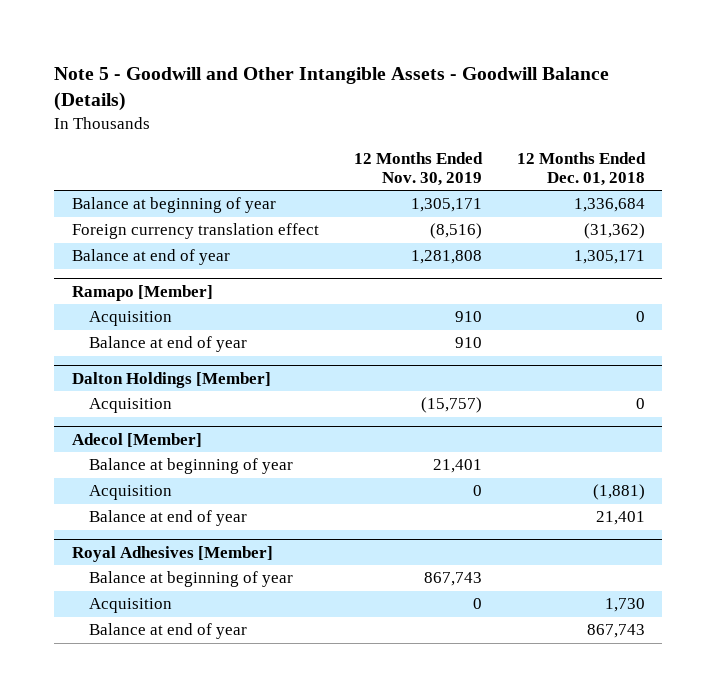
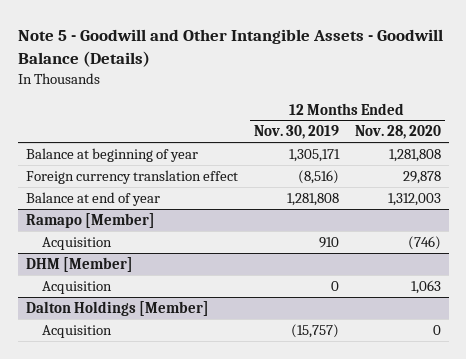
- | 12 Months Ended Nov. 30, 2019 | 12 Months Ended Dec. 01, 2018
+ | 12 Months Ended Nov. 30, 2019 | 12 Months Ended Nov. 28, 2020
@ Ramapo [Member]
- Balance at end of year | 910 |
+ DHM [Member]
+ Acquisition | 0 | 1,063
- Adecol [Member]
- Balance at beginning of year | 21,401 |
- Acquisition | 0 | (1,881)
- Balance at end of year | | 21,401
- Royal Adhesives [Member]
- Balance at beginning of year | 867,743 |
- Acquisition | 0 | 1,730
- Balance at end of year | | 867,743

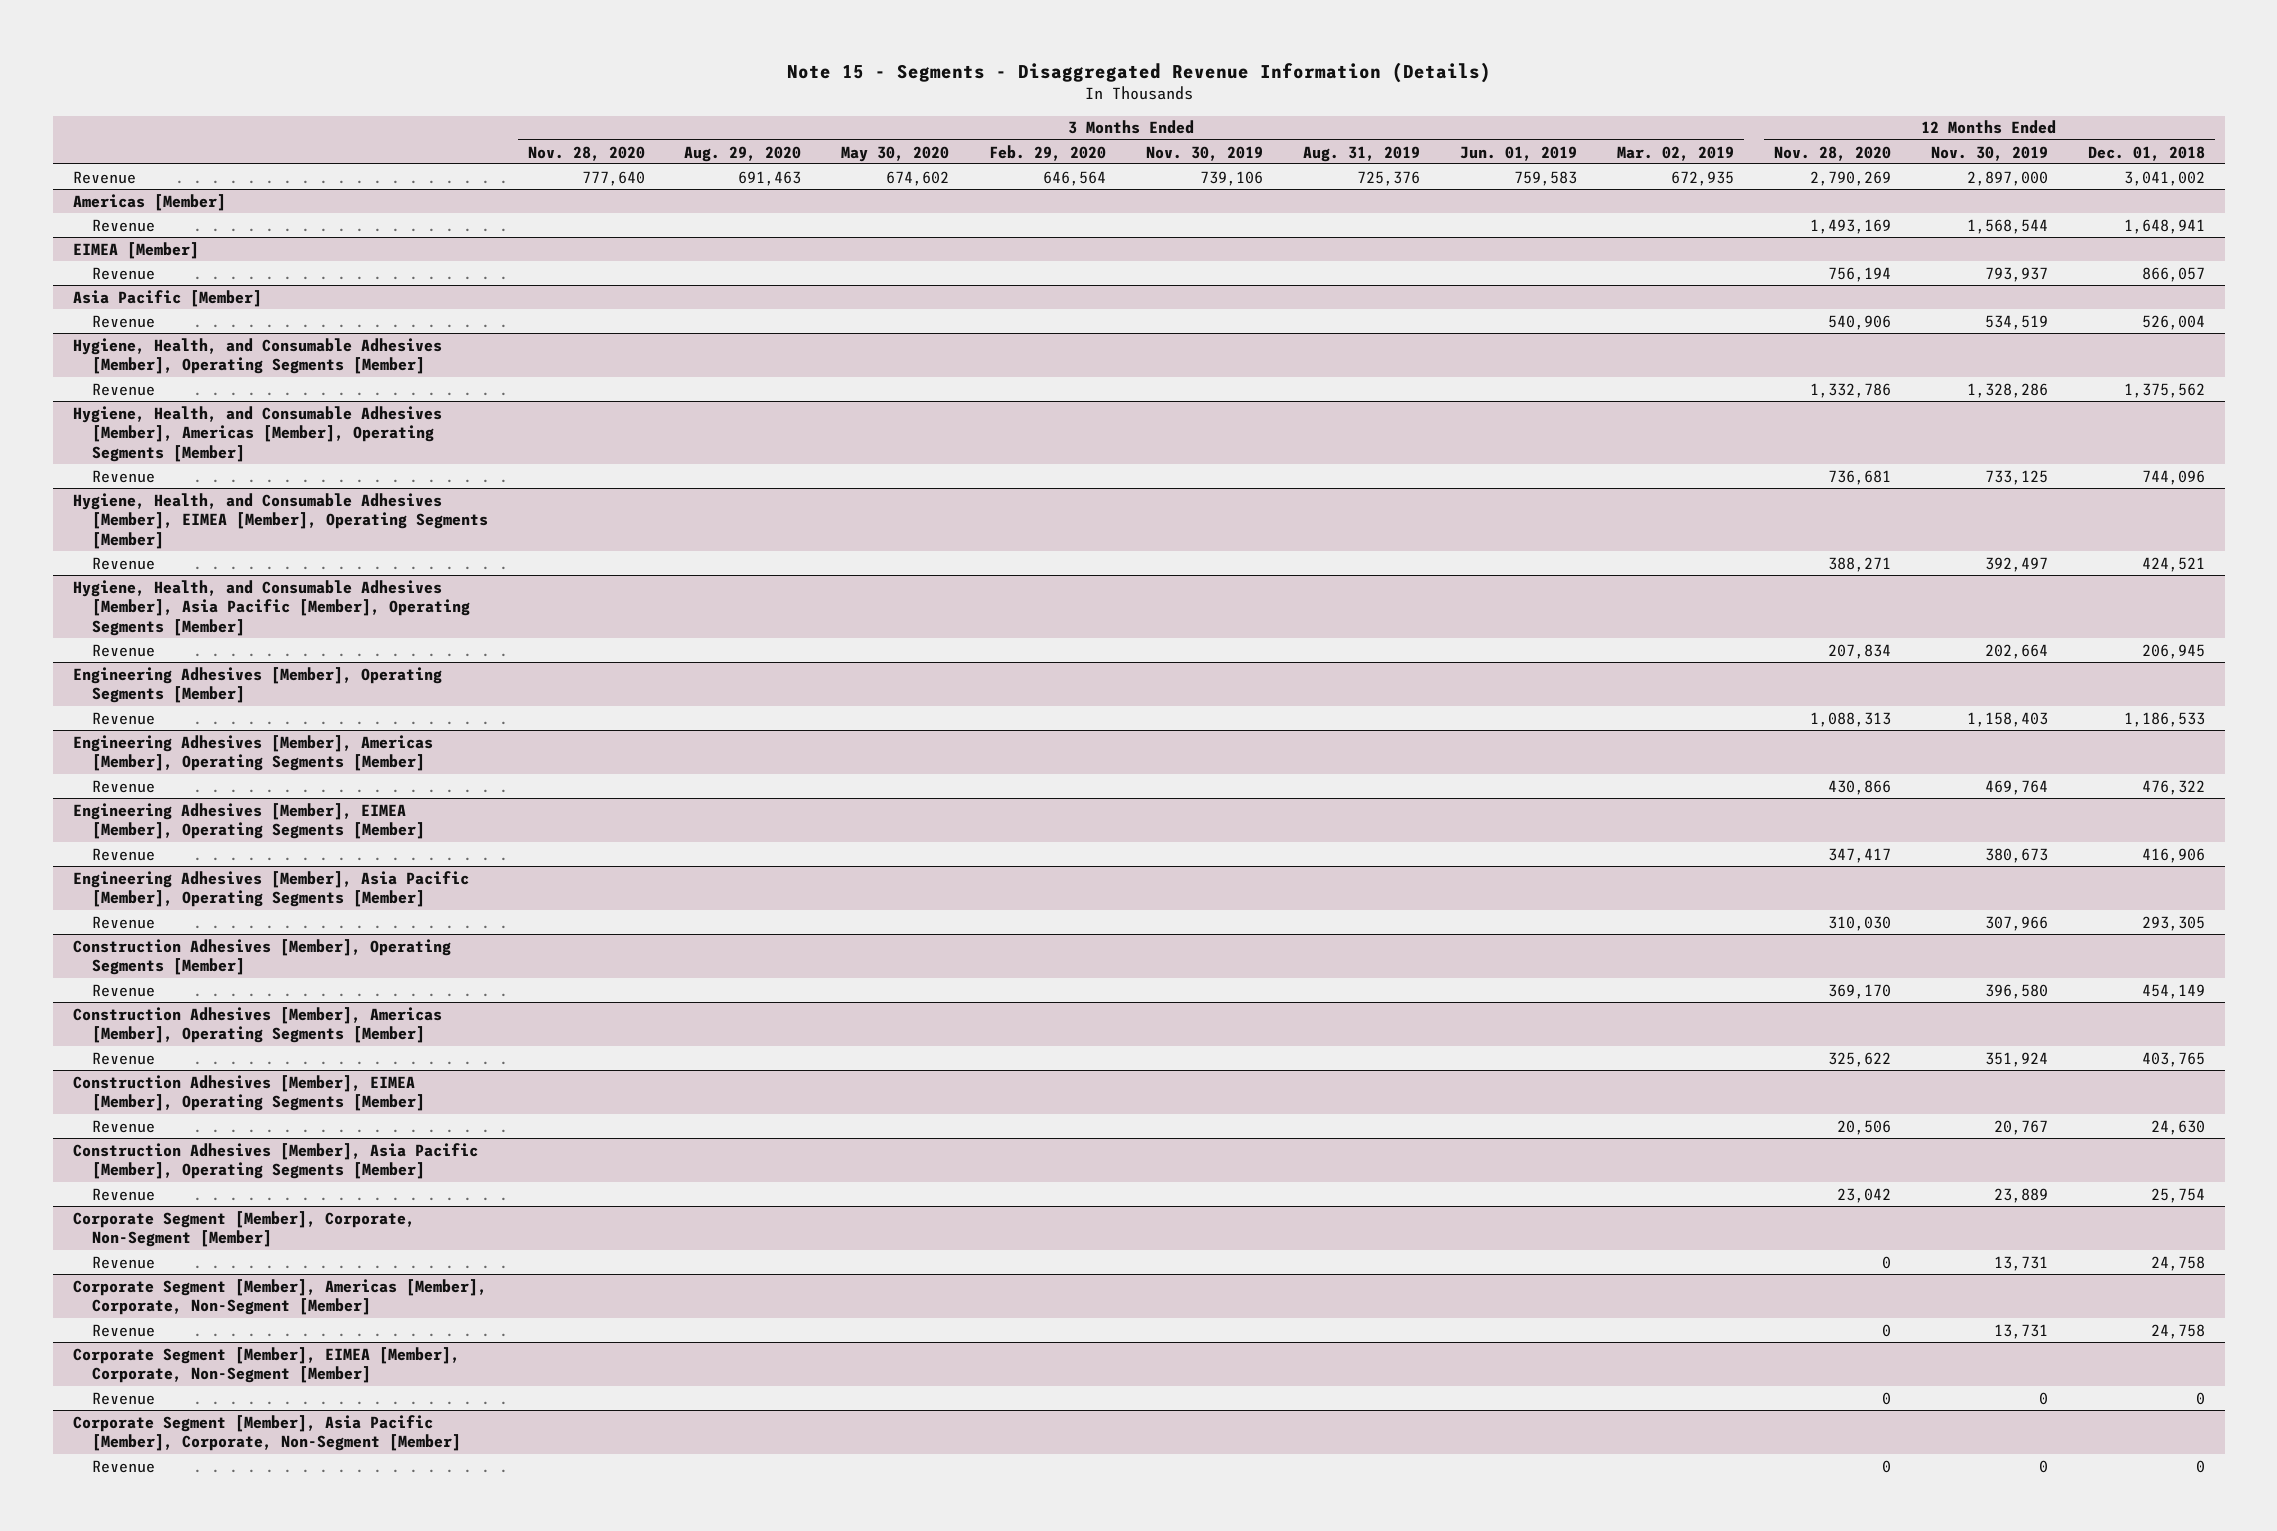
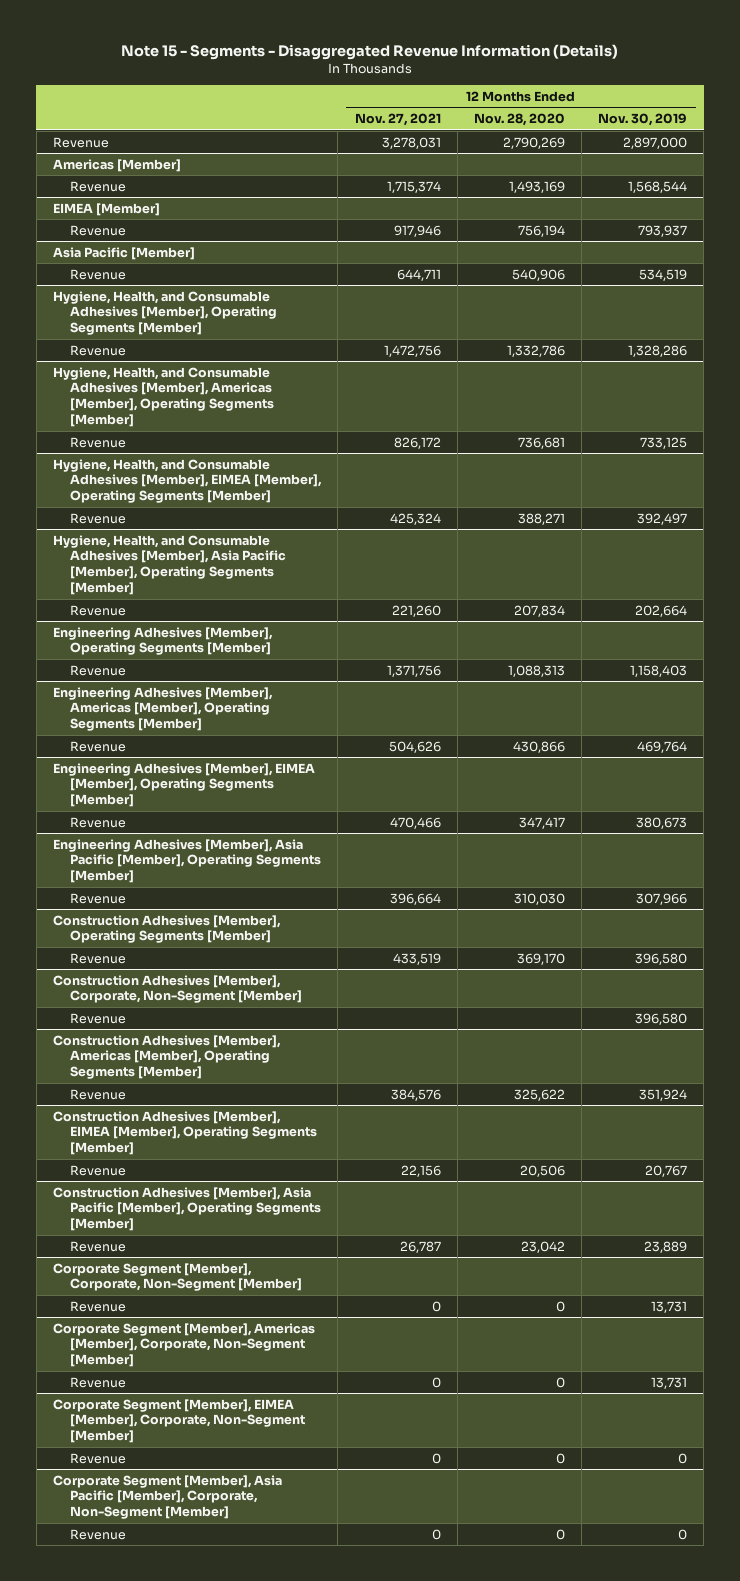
- | 3 Months Ended Nov. 28, 2020 | 3 Months Ended Aug. 29, 2020 | 3 Months Ended May 30, 2020 | 3 Months Ended Feb. 29, 2020 | 3 Months Ended Nov. 30, 2019 | 3 Months Ended Aug. 31, 2019 | 3 Months Ended Jun. 01, 2019 | 3 Months Ended Mar. 02, 2019 | 12 Months Ended Nov. 28, 2020 | 12 Months Ended Nov. 30, 2019 | 12 Months Ended Dec. 01, 2018
+ | 12 Months Ended Nov. 27, 2021 | 12 Months Ended Nov. 28, 2020 | 12 Months Ended Nov. 30, 2019
+ Construction Adhesives [Member], Corporate, Non-Segment [Member]
+ Revenue | | | 396,580

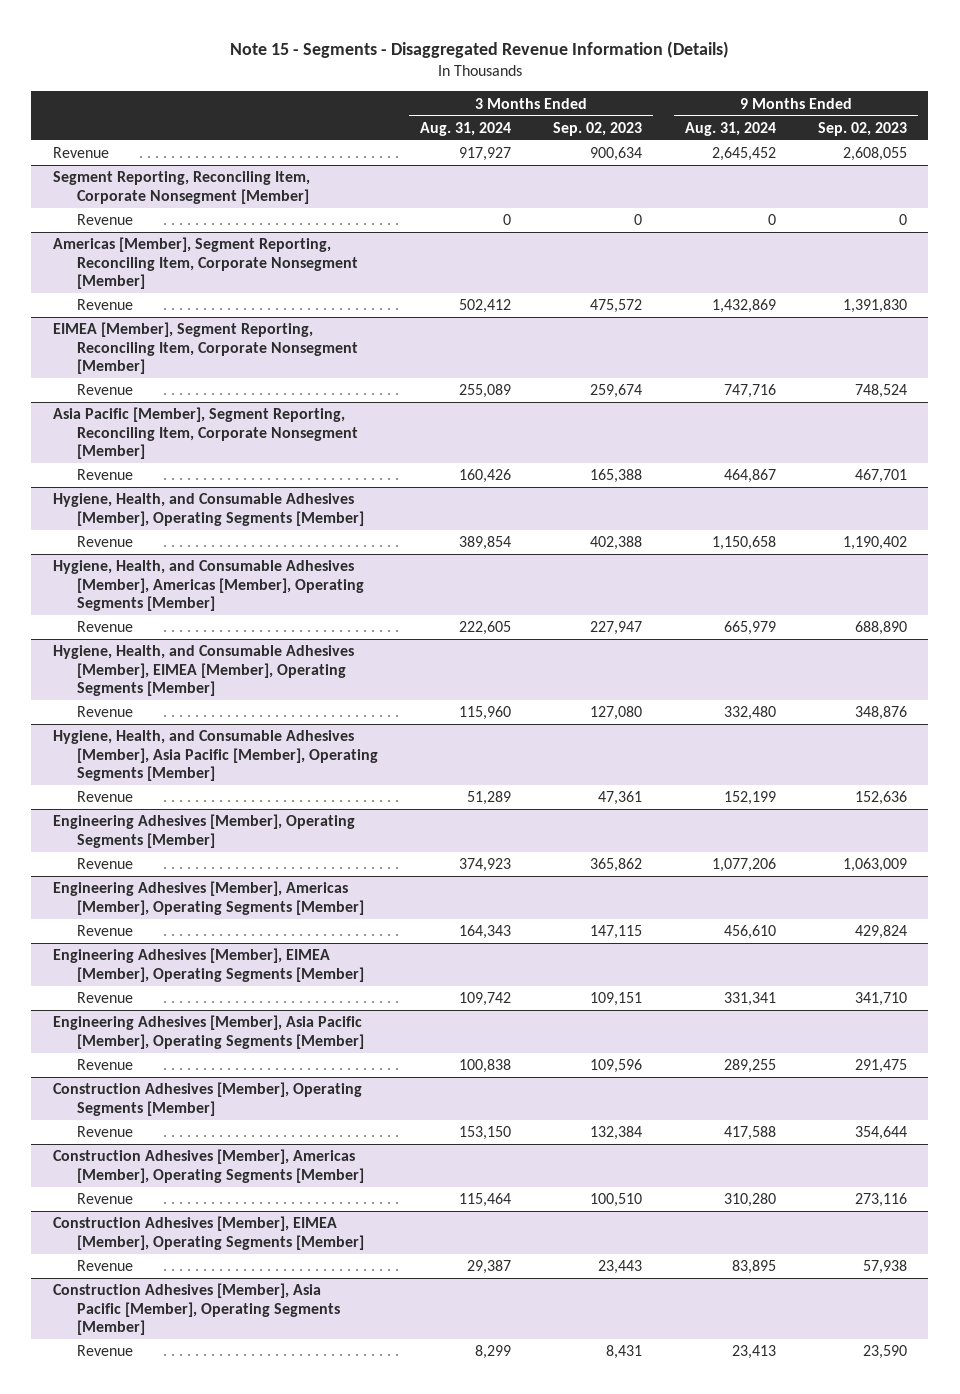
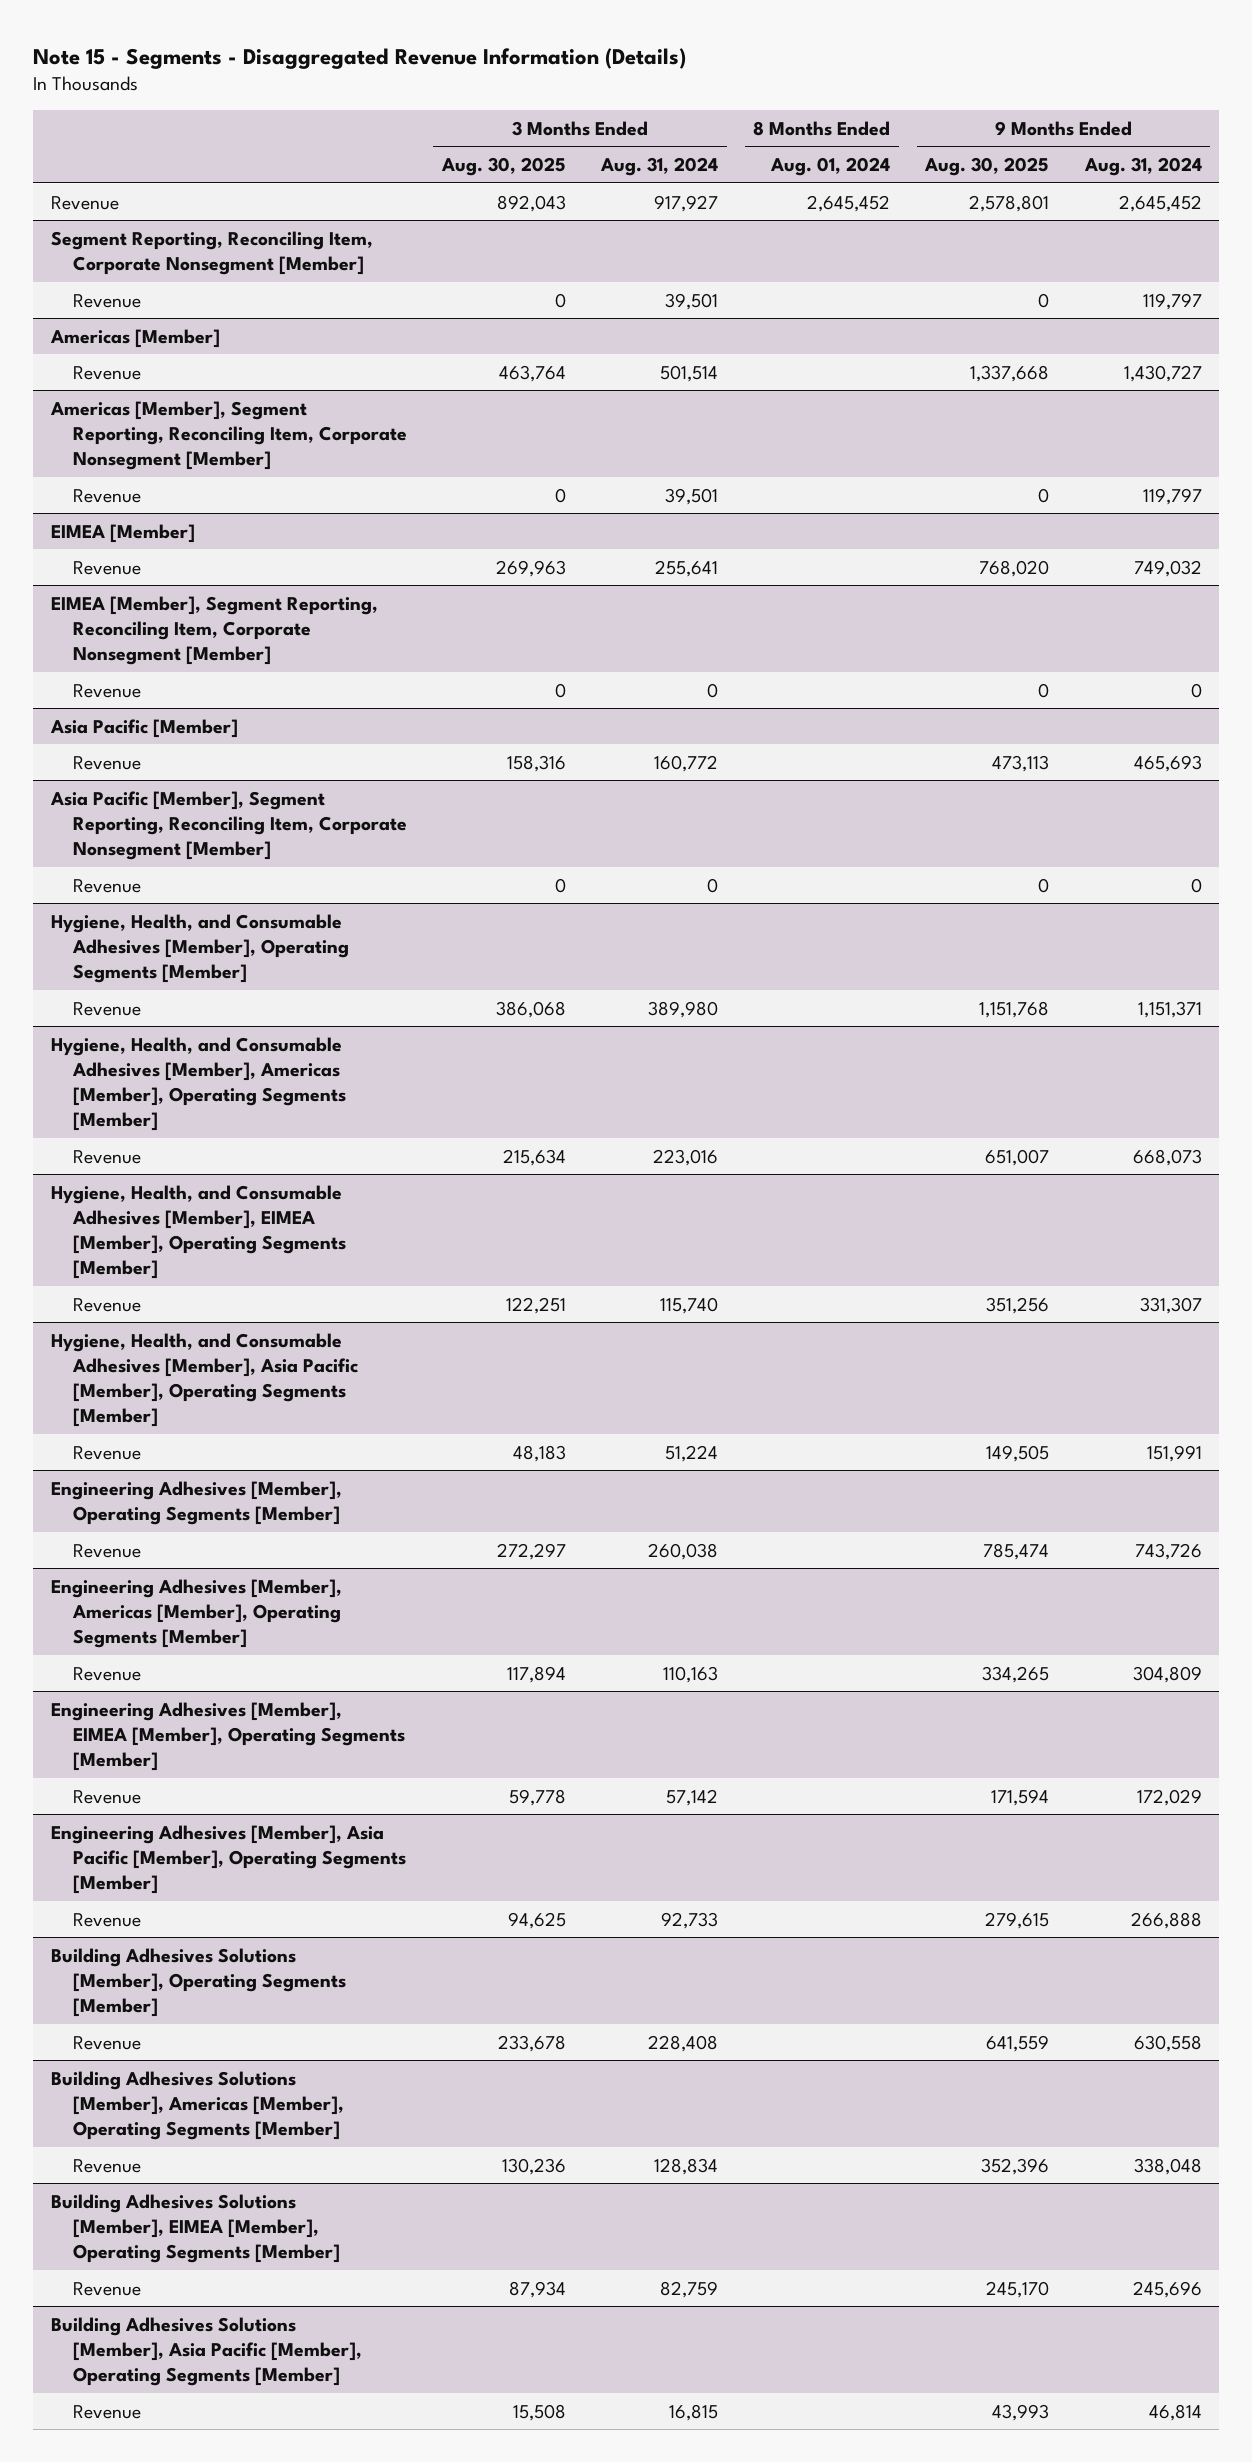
- | 3 Months Ended Aug. 31, 2024 | 3 Months Ended Sep. 02, 2023 | 9 Months Ended Aug. 31, 2024 | 9 Months Ended Sep. 02, 2023
+ | 3 Months Ended Aug. 30, 2025 | 3 Months Ended Aug. 31, 2024 | 8 Months Ended Aug. 01, 2024 | 9 Months Ended Aug. 30, 2025 | 9 Months Ended Aug. 31, 2024
@ Segment Reporting, Reconciling Item, Corporate Nonsegment [Member]
- Revenue | 0 | 0 | 0 | 0
+ Revenue | 0 | 39,501 | | 0 | 119,797
+ Americas [Member]
+ Revenue | 463,764 | 501,514 | | 1,337,668 | 1,430,727
@ Americas [Member], Segment Reporting, Reconciling Item, Corporate Nonsegment [Member]
- Revenue | 502,412 | 475,572 | 1,432,869 | 1,391,830
+ Revenue | 0 | 39,501 | | 0 | 119,797
+ EIMEA [Member]
+ Revenue | 269,963 | 255,641 | | 768,020 | 749,032
@ EIMEA [Member], Segment Reporting, Reconciling Item, Corporate Nonsegment [Member]
- Revenue | 255,089 | 259,674 | 747,716 | 748,524
+ Revenue | 0 | 0 | | 0 | 0
+ Asia Pacific [Member]
+ Revenue | 158,316 | 160,772 | | 473,113 | 465,693
@ Asia Pacific [Member], Segment Reporting, Reconciling Item, Corporate Nonsegment [Member]
- Revenue | 160,426 | 165,388 | 464,867 | 467,701
+ Revenue | 0 | 0 | | 0 | 0
@ Hygiene, Health, and Consumable Adhesives [Member], Operating Segments [Member]
- Revenue | 389,854 | 402,388 | 1,150,658 | 1,190,402
+ Revenue | 386,068 | 389,980 | | 1,151,768 | 1,151,371
@ Hygiene, Health, and Consumable Adhesives [Member], Americas [Member], Operating Segments [Member]
- Revenue | 222,605 | 227,947 | 665,979 | 688,890
+ Revenue | 215,634 | 223,016 | | 651,007 | 668,073
@ Hygiene, Health, and Consumable Adhesives [Member], EIMEA [Member], Operating Segments [Member]
- Revenue | 115,960 | 127,080 | 332,480 | 348,876
+ Revenue | 122,251 | 115,740 | | 351,256 | 331,307
@ Hygiene, Health, and Consumable Adhesives [Member], Asia Pacific [Member], Operating Segments [Member]
- Revenue | 51,289 | 47,361 | 152,199 | 152,636
+ Revenue | 48,183 | 51,224 | | 149,505 | 151,991
@ Engineering Adhesives [Member], Operating Segments [Member]
- Revenue | 374,923 | 365,862 | 1,077,206 | 1,063,009
+ Revenue | 272,297 | 260,038 | | 785,474 | 743,726
@ Engineering Adhesives [Member], Americas [Member], Operating Segments [Member]
- Revenue | 164,343 | 147,115 | 456,610 | 429,824
+ Revenue | 117,894 | 110,163 | | 334,265 | 304,809
@ Engineering Adhesives [Member], EIMEA [Member], Operating Segments [Member]
- Revenue | 109,742 | 109,151 | 331,341 | 341,710
+ Revenue | 59,778 | 57,142 | | 171,594 | 172,029
@ Engineering Adhesives [Member], Asia Pacific [Member], Operating Segments [Member]
- Revenue | 100,838 | 109,596 | 289,255 | 291,475
- Construction Adhesives [Member], Operating Segments [Member]
- Revenue | 153,150 | 132,384 | 417,588 | 354,644
- Construction Adhesives [Member], Americas [Member], Operating Segments [Member]
- Revenue | 115,464 | 100,510 | 310,280 | 273,116
- Construction Adhesives [Member], EIMEA [Member], Operating Segments [Member]
- Revenue | 29,387 | 23,443 | 83,895 | 57,938
- Construction Adhesives [Member], Asia Pacific [Member], Operating Segments [Member]
- Revenue | 8,299 | 8,431 | 23,413 | 23,590
@ Engineering Adhesives [Member], Asia Pacific [Member], Operating Segments [Member]
+ Revenue | 94,625 | 92,733 | | 279,615 | 266,888
+ Building Adhesives Solutions [Member], Operating Segments [Member]
+ Revenue | 233,678 | 228,408 | | 641,559 | 630,558
+ Building Adhesives Solutions [Member], Americas [Member], Operating Segments [Member]
+ Revenue | 130,236 | 128,834 | | 352,396 | 338,048
+ Building Adhesives Solutions [Member], EIMEA [Member], Operating Segments [Member]
+ Revenue | 87,934 | 82,759 | | 245,170 | 245,696
+ Building Adhesives Solutions [Member], Asia Pacific [Member], Operating Segments [Member]
+ Revenue | 15,508 | 16,815 | | 43,993 | 46,814

